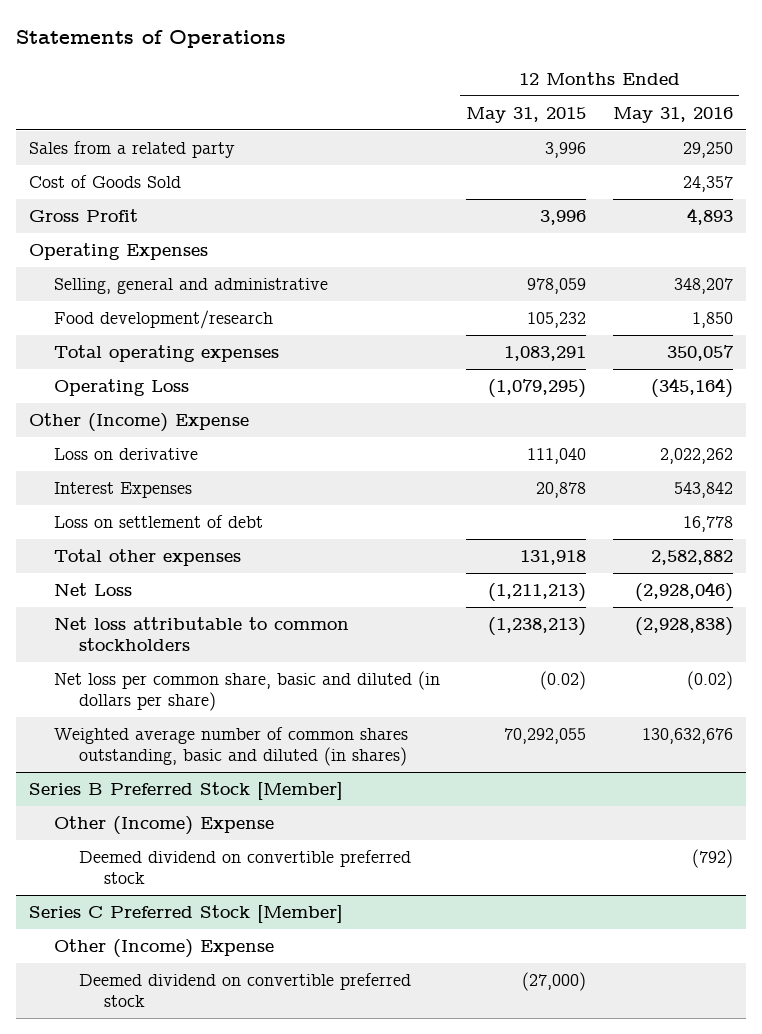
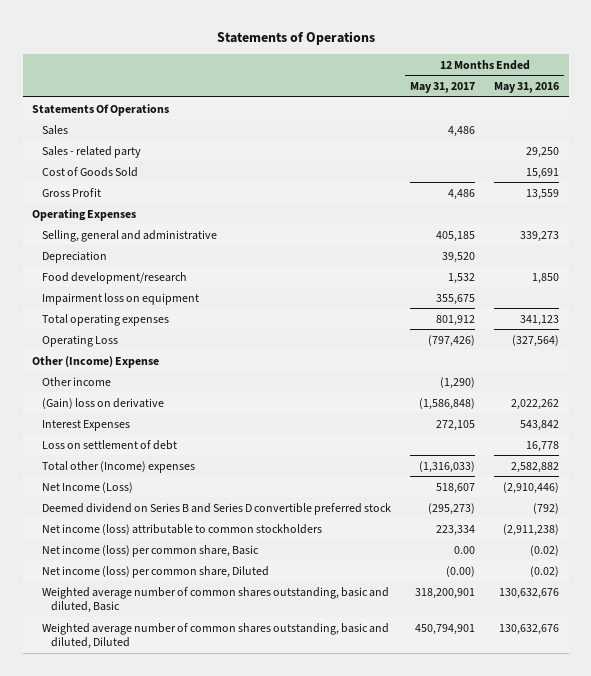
- | 12 Months Ended May 31, 2015 | 12 Months Ended May 31, 2016
+ | 12 Months Ended May 31, 2017 | 12 Months Ended May 31, 2016
- Sales from a related party | 3,996 | 29,250
- Cost of Goods Sold | | 24,357
- Gross Profit | 3,996 | 4,893
+ Statements Of Operations
+ Sales | 4,486 |
+ Sales - related party | | 29,250
+ Cost of Goods Sold | | 15,691
+ Gross Profit | 4,486 | 13,559
- Selling, general and administrative | 978,059 | 348,207
+ Selling, general and administrative | 405,185 | 339,273
+ Depreciation | 39,520 |
- Total operating expenses | 1,083,291 | 350,057
- Operating Loss | (1,079,295) | (345,164)
+ Impairment loss on equipment | 355,675 |
+ Total operating expenses | 801,912 | 341,123
+ Operating Loss | (797,426) | (327,564)
- Loss on derivative | 111,040 | 2,022,262
+ Other income | (1,290) |
+ (Gain) loss on derivative | (1,586,848) | 2,022,262
- Total other expenses | 131,918 | 2,582,882
- Net Loss | (1,211,213) | (2,928,046)
- Net loss attributable to common stockholders | (1,238,213) | (2,928,838)
- Net loss per common share, basic and diluted (in dollars per share) | (0.02) | (0.02)
- Weighted average number of common shares outstanding, basic and diluted (in shares) | 70,292,055 | 130,632,676
- Series B Preferred Stock [Member]
- Other (Income) Expense
- Deemed dividend on convertible preferred stock | | (792)
- Series C Preferred Stock [Member]
- Other (Income) Expense
- Deemed dividend on convertible preferred stock | (27,000) |
+ Total other (Income) expenses | (1,316,033) | 2,582,882
+ Net Income (Loss) | 518,607 | (2,910,446)
+ Deemed dividend on Series B and Series D convertible preferred stock | (295,273) | (792)
+ Net income (loss) attributable to common stockholders | 223,334 | (2,911,238)
+ Net income (loss) per common share, Basic | 0.00 | (0.02)
+ Net income (loss) per common share, Diluted | (0.00) | (0.02)
+ Weighted average number of common shares outstanding, basic and diluted, Basic | 318,200,901 | 130,632,676
+ Weighted average number of common shares outstanding, basic and diluted, Diluted | 450,794,901 | 130,632,676

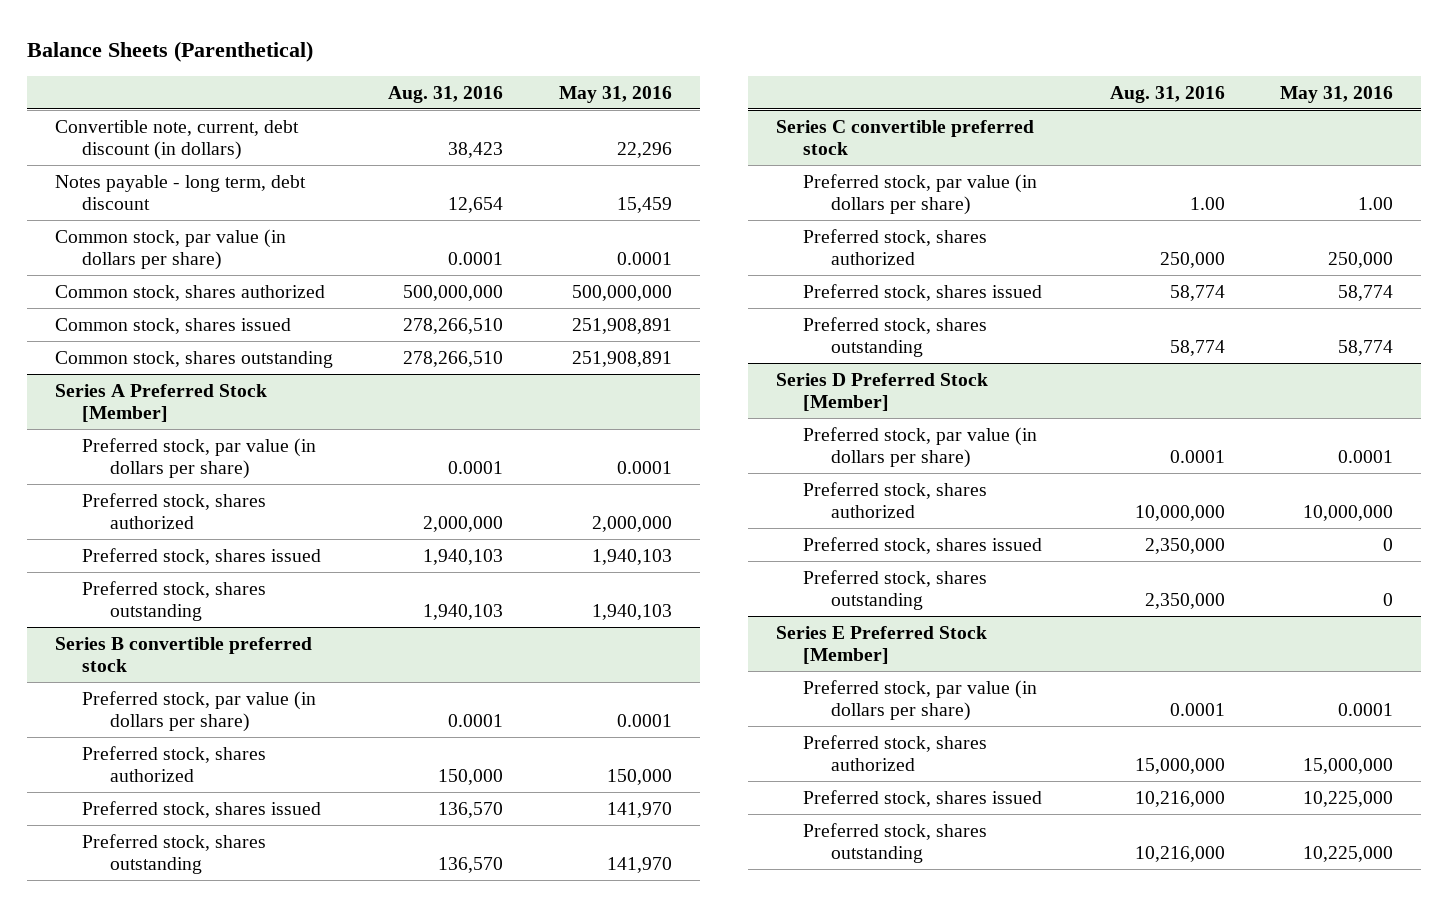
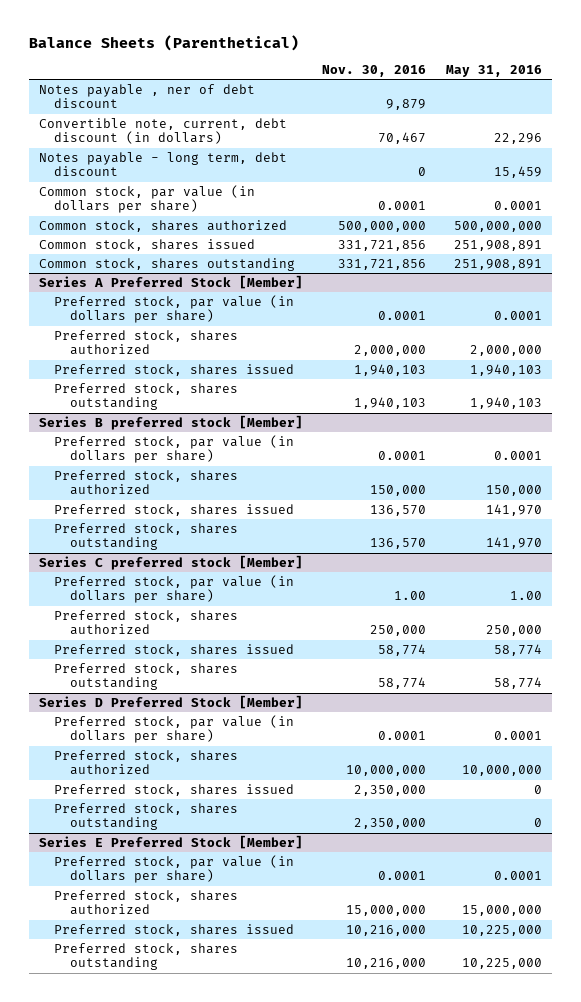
- | Aug. 31, 2016 | May 31, 2016
+ | Nov. 30, 2016 | May 31, 2016
+ Notes payable , ner of debt discount | 9,879 |
- Series B convertible preferred stock
+ Series B preferred stock [Member]
- Series C convertible preferred stock
+ Series C preferred stock [Member]

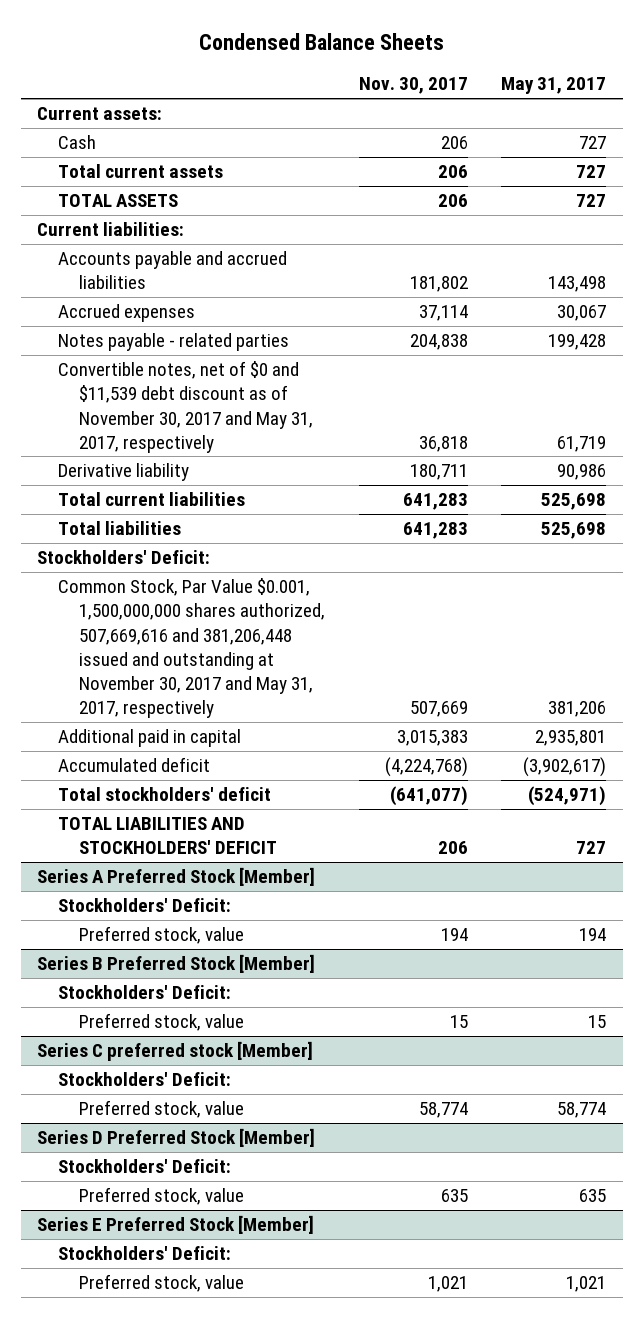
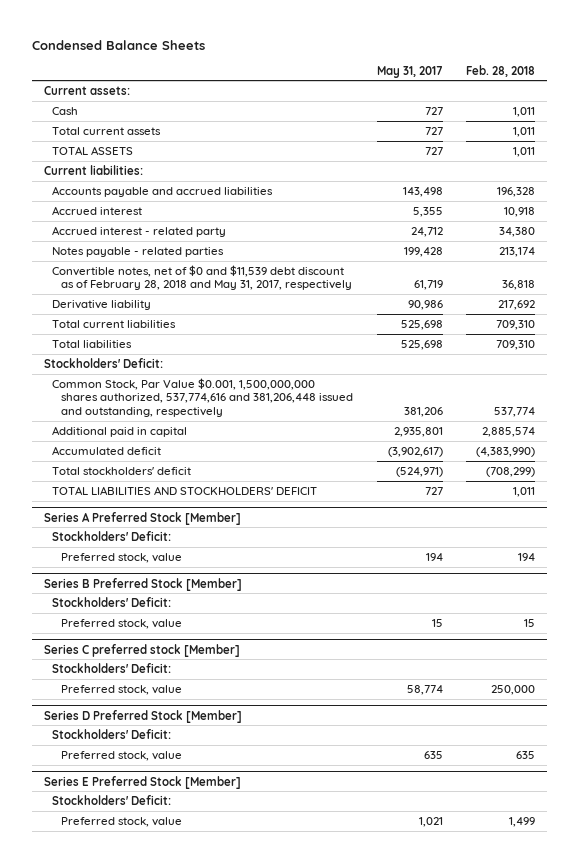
- | Nov. 30, 2017 | May 31, 2017
+ | May 31, 2017 | Feb. 28, 2018
- Accrued expenses | 37,114 | 30,067
+ Accrued interest | 5,355 | 10,918
+ Accrued interest - related party | 24,712 | 34,380
- Convertible notes, net of $0 and $11,539 debt discount as of November 30, 2017 and May 31, 2017, respectively | 36,818 | 61,719
+ Convertible notes, net of $0 and $11,539 debt discount as of February 28, 2018 and May 31, 2017, respectively | 61,719 | 36,818
- Common Stock, Par Value $0.001, 1,500,000,000 shares authorized, 507,669,616 and 381,206,448 issued and outstanding at November 30, 2017 and May 31, 2017, respectively | 507,669 | 381,206
+ Common Stock, Par Value $0.001, 1,500,000,000 shares authorized, 537,774,616 and 381,206,448 issued and outstanding, respectively | 381,206 | 537,774

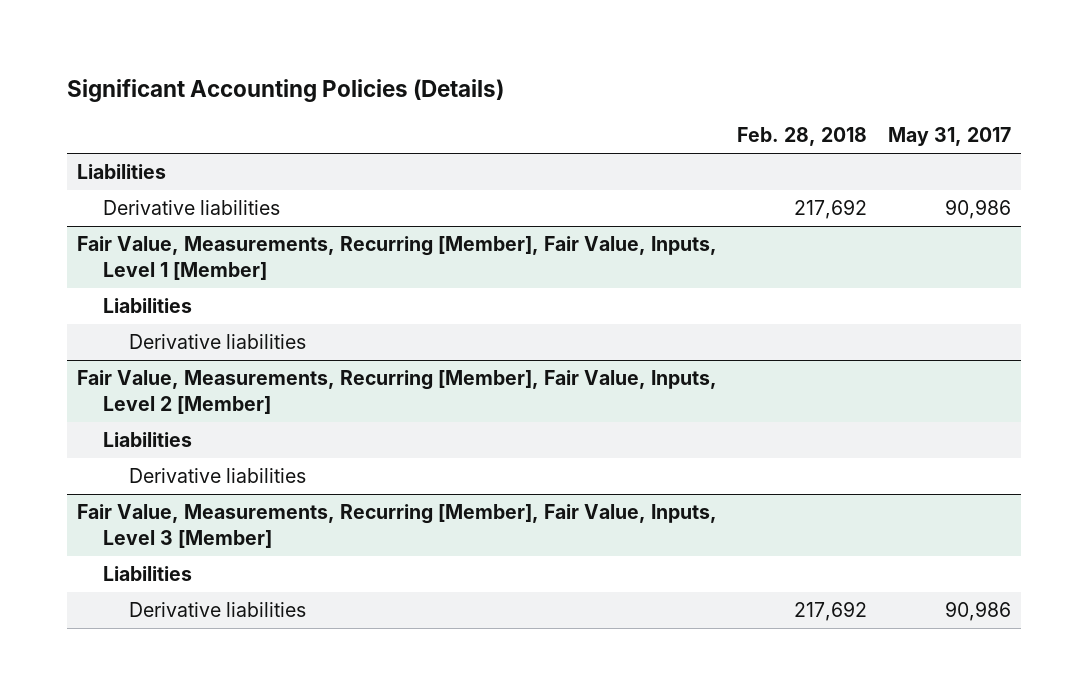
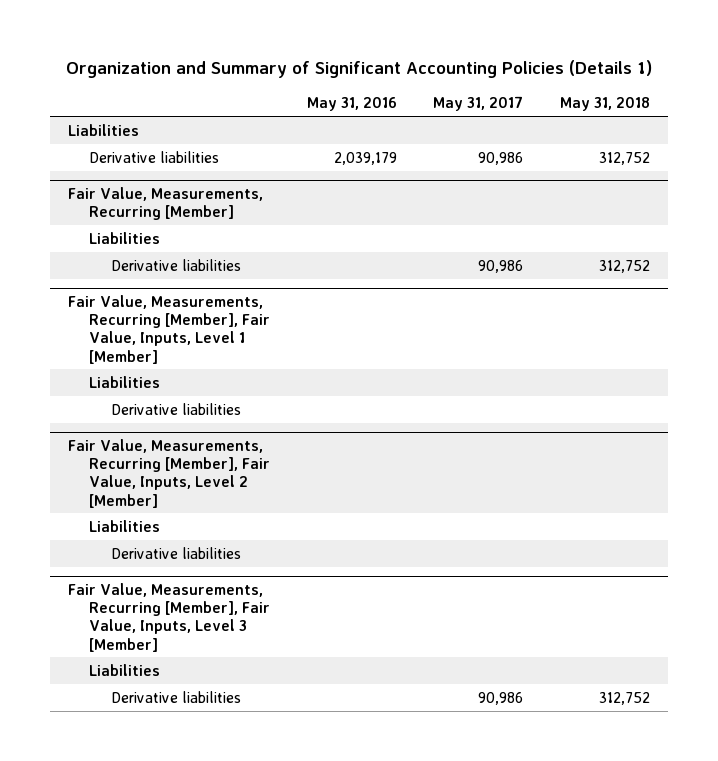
- Significant Accounting Policies (Details)
+ Organization and Summary of Significant Accounting Policies (Details 1)
- | Feb. 28, 2018 | May 31, 2017
+ | May 31, 2016 | May 31, 2017 | May 31, 2018
+ Fair Value, Measurements, Recurring [Member]
+ Liabilities
+ Derivative liabilities | | 90,986 | 312,752

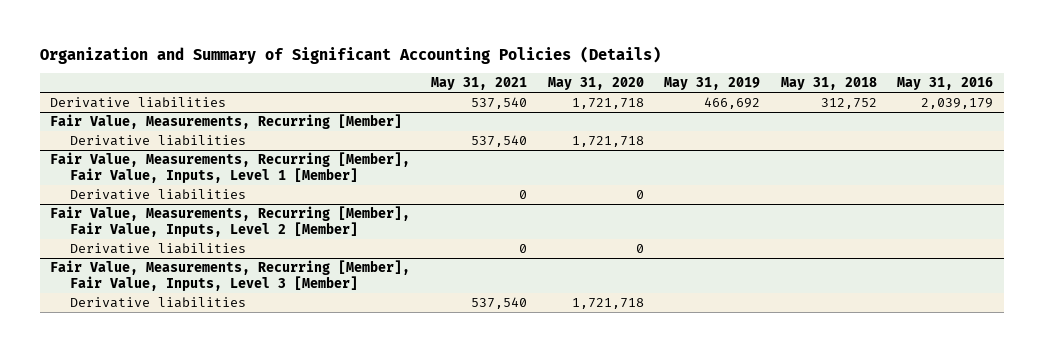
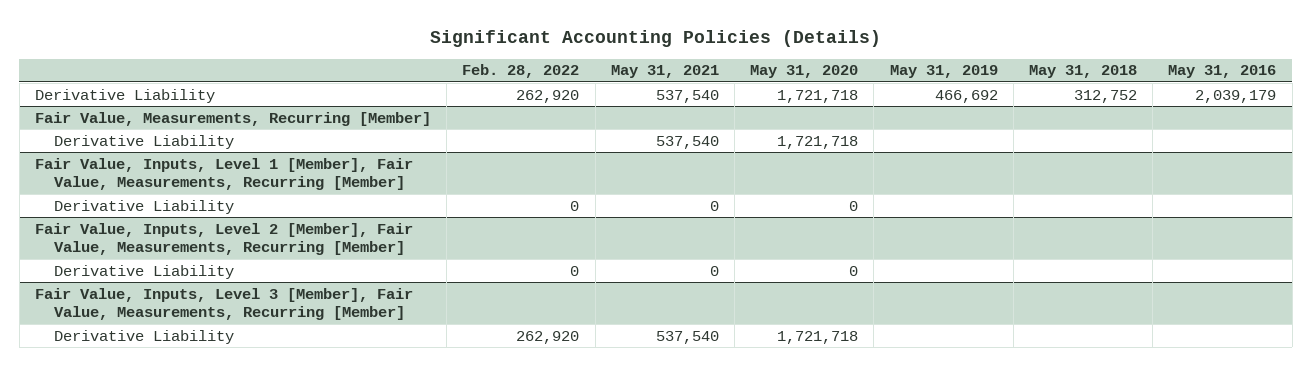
- Organization and Summary of Significant Accounting Policies (Details)
+ Significant Accounting Policies (Details)
- | May 31, 2021 | May 31, 2020 | May 31, 2019 | May 31, 2018 | May 31, 2016
+ | Feb. 28, 2022 | May 31, 2021 | May 31, 2020 | May 31, 2019 | May 31, 2018 | May 31, 2016
- Derivative liabilities | 537,540 | 1,721,718 | 466,692 | 312,752 | 2,039,179
+ Derivative Liability | 262,920 | 537,540 | 1,721,718 | 466,692 | 312,752 | 2,039,179
@ Fair Value, Measurements, Recurring [Member]
- Derivative liabilities | 537,540 | 1,721,718 | | |
- Fair Value, Measurements, Recurring [Member], Fair Value, Inputs, Level 1 [Member]
- Derivative liabilities | 0 | 0 | | |
- Fair Value, Measurements, Recurring [Member], Fair Value, Inputs, Level 2 [Member]
- Derivative liabilities | 0 | 0 | | |
- Fair Value, Measurements, Recurring [Member], Fair Value, Inputs, Level 3 [Member]
- Derivative liabilities | 537,540 | 1,721,718 | | |
@ Fair Value, Measurements, Recurring [Member]
+ Derivative Liability | | 537,540 | 1,721,718 | | |
+ Fair Value, Inputs, Level 1 [Member], Fair Value, Measurements, Recurring [Member]
+ Derivative Liability | 0 | 0 | 0 | | |
+ Fair Value, Inputs, Level 2 [Member], Fair Value, Measurements, Recurring [Member]
+ Derivative Liability | 0 | 0 | 0 | | |
+ Fair Value, Inputs, Level 3 [Member], Fair Value, Measurements, Recurring [Member]
+ Derivative Liability | 262,920 | 537,540 | 1,721,718 | | |

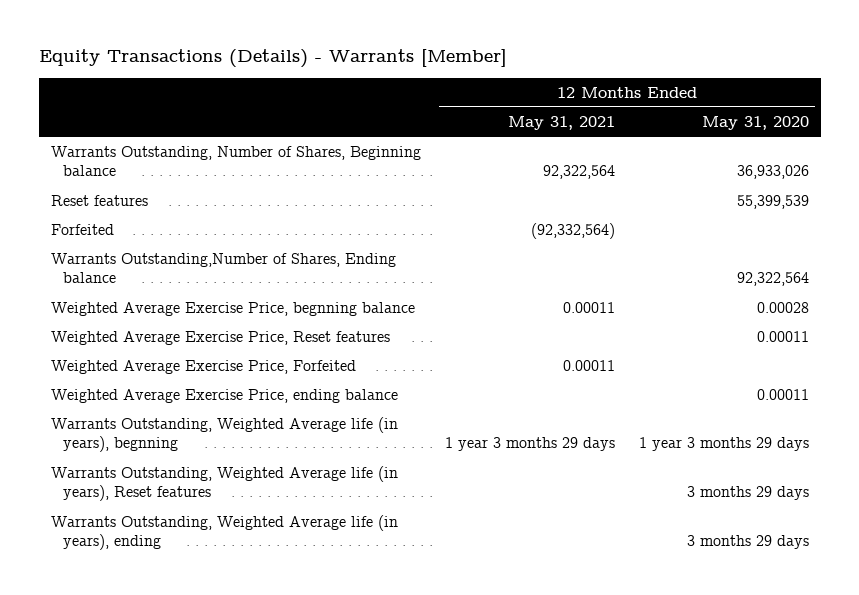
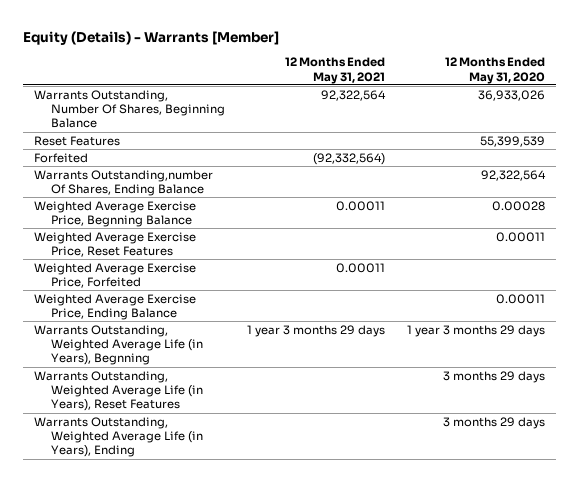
- Equity Transactions (Details) - Warrants [Member]
+ Equity (Details) - Warrants [Member]
- Warrants Outstanding, Number of Shares, Beginning balance | 92,322,564 | 36,933,026
- Reset features | | 55,399,539
+ Warrants Outstanding, Number Of Shares, Beginning Balance | 92,322,564 | 36,933,026
+ Reset Features | | 55,399,539
- Warrants Outstanding,Number of Shares, Ending balance | | 92,322,564
- Weighted Average Exercise Price, begnning balance | 0.00011 | 0.00028
- Weighted Average Exercise Price, Reset features | | 0.00011
+ Warrants Outstanding,number Of Shares, Ending Balance | | 92,322,564
+ Weighted Average Exercise Price, Begnning Balance | 0.00011 | 0.00028
+ Weighted Average Exercise Price, Reset Features | | 0.00011
- Weighted Average Exercise Price, ending balance | | 0.00011
- Warrants Outstanding, Weighted Average life (in years), begnning | 1 year 3 months 29 days | 1 year 3 months 29 days
- Warrants Outstanding, Weighted Average life (in years), Reset features | | 3 months 29 days
- Warrants Outstanding, Weighted Average life (in years), ending | | 3 months 29 days
+ Weighted Average Exercise Price, Ending Balance | | 0.00011
+ Warrants Outstanding, Weighted Average Life (in Years), Begnning | 1 year 3 months 29 days | 1 year 3 months 29 days
+ Warrants Outstanding, Weighted Average Life (in Years), Reset Features | | 3 months 29 days
+ Warrants Outstanding, Weighted Average Life (in Years), Ending | | 3 months 29 days

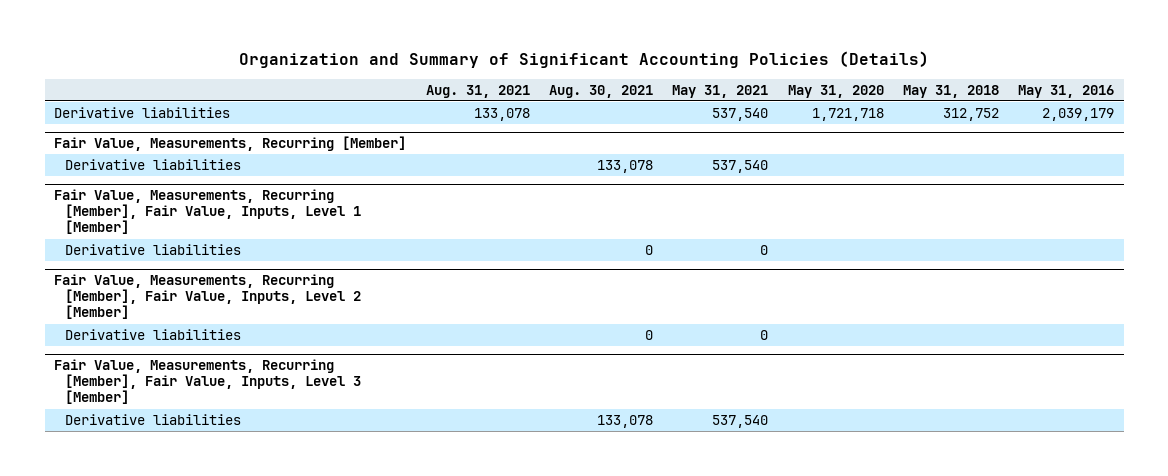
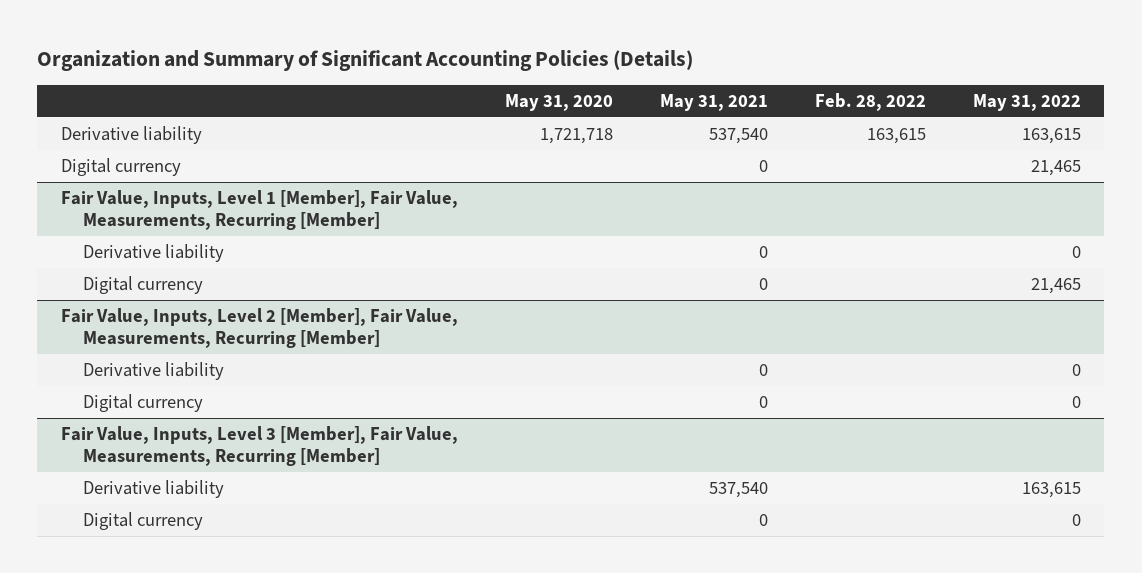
- | Aug. 31, 2021 | Aug. 30, 2021 | May 31, 2021 | May 31, 2020 | May 31, 2018 | May 31, 2016
+ | May 31, 2020 | May 31, 2021 | Feb. 28, 2022 | May 31, 2022
- Derivative liabilities | 133,078 | | 537,540 | 1,721,718 | 312,752 | 2,039,179
- Fair Value, Measurements, Recurring [Member]
- Derivative liabilities | | 133,078 | 537,540 | | |
- Fair Value, Measurements, Recurring [Member], Fair Value, Inputs, Level 1 [Member]
- Derivative liabilities | | 0 | 0 | | |
- Fair Value, Measurements, Recurring [Member], Fair Value, Inputs, Level 2 [Member]
- Derivative liabilities | | 0 | 0 | | |
- Fair Value, Measurements, Recurring [Member], Fair Value, Inputs, Level 3 [Member]
- Derivative liabilities | | 133,078 | 537,540 | | |
+ Derivative liability | 1,721,718 | 537,540 | 163,615 | 163,615
+ Digital currency | | 0 | | 21,465
+ Fair Value, Inputs, Level 1 [Member], Fair Value, Measurements, Recurring [Member]
+ Derivative liability | | 0 | | 0
+ Digital currency | | 0 | | 21,465
+ Fair Value, Inputs, Level 2 [Member], Fair Value, Measurements, Recurring [Member]
+ Derivative liability | | 0 | | 0
+ Digital currency | | 0 | | 0
+ Fair Value, Inputs, Level 3 [Member], Fair Value, Measurements, Recurring [Member]
+ Derivative liability | | 537,540 | | 163,615
+ Digital currency | | 0 | | 0

